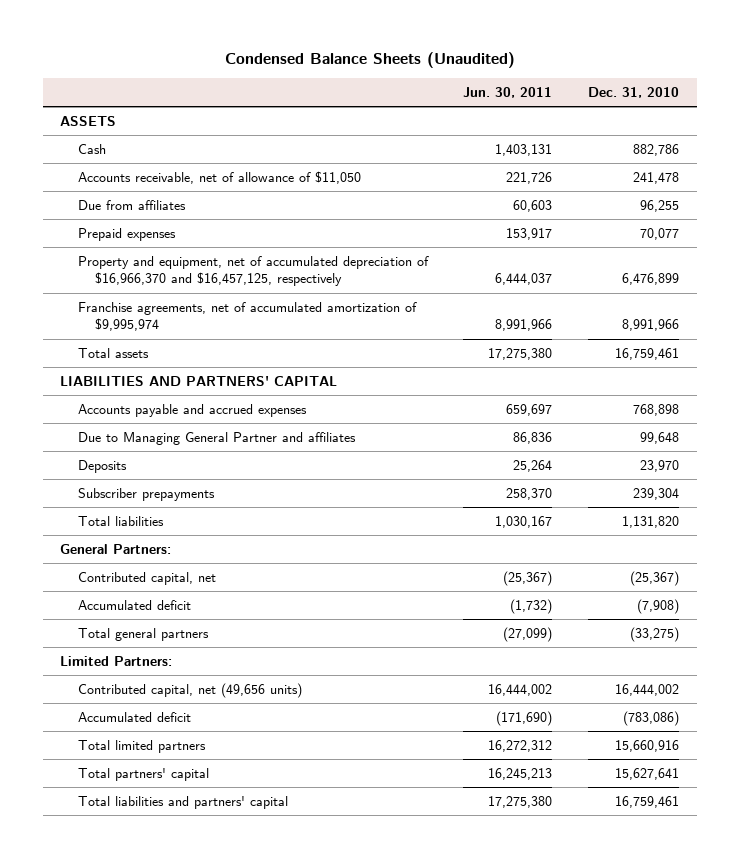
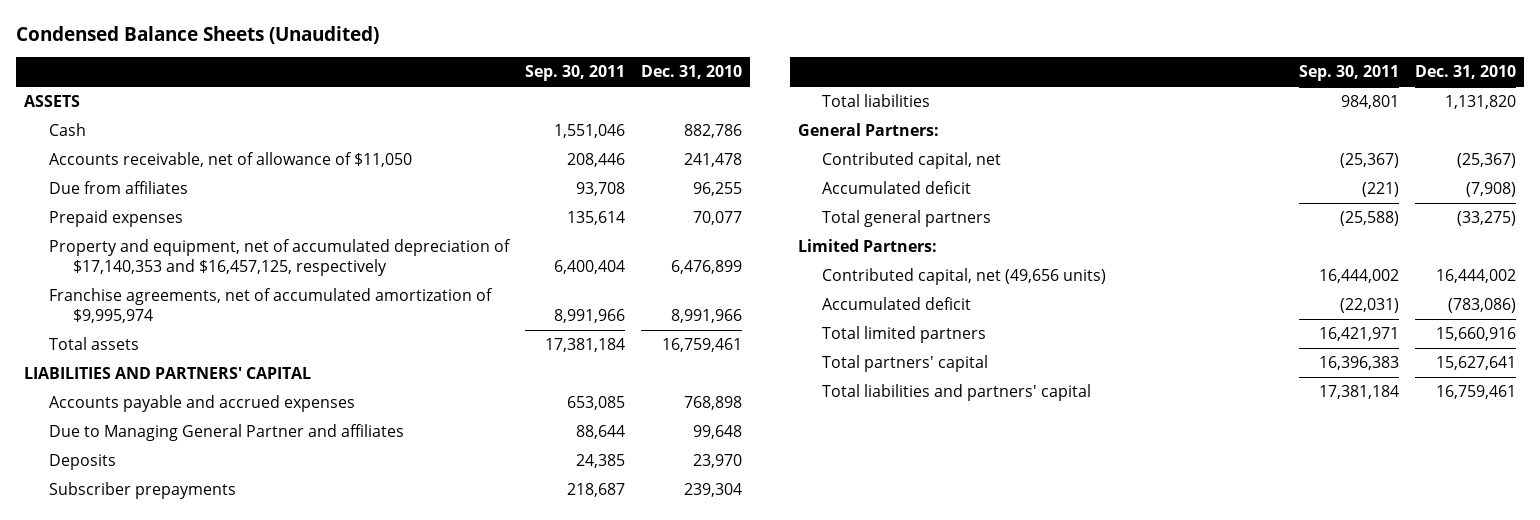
- | Jun. 30, 2011 | Dec. 31, 2010
+ | Sep. 30, 2011 | Dec. 31, 2010
- Property and equipment, net of accumulated depreciation of $16,966,370 and $16,457,125, respectively | 6,444,037 | 6,476,899
+ Property and equipment, net of accumulated depreciation of $17,140,353 and $16,457,125, respectively | 6,400,404 | 6,476,899

